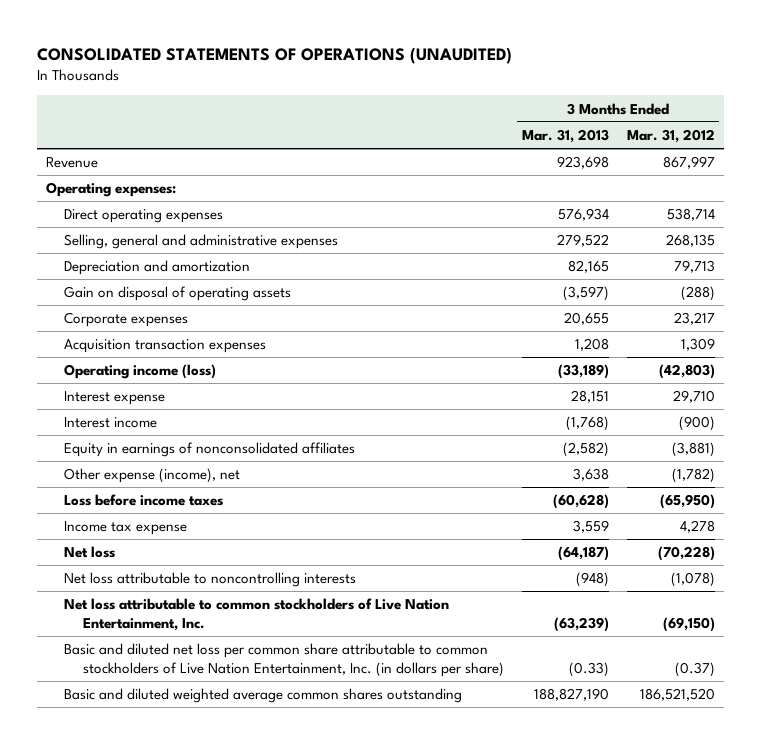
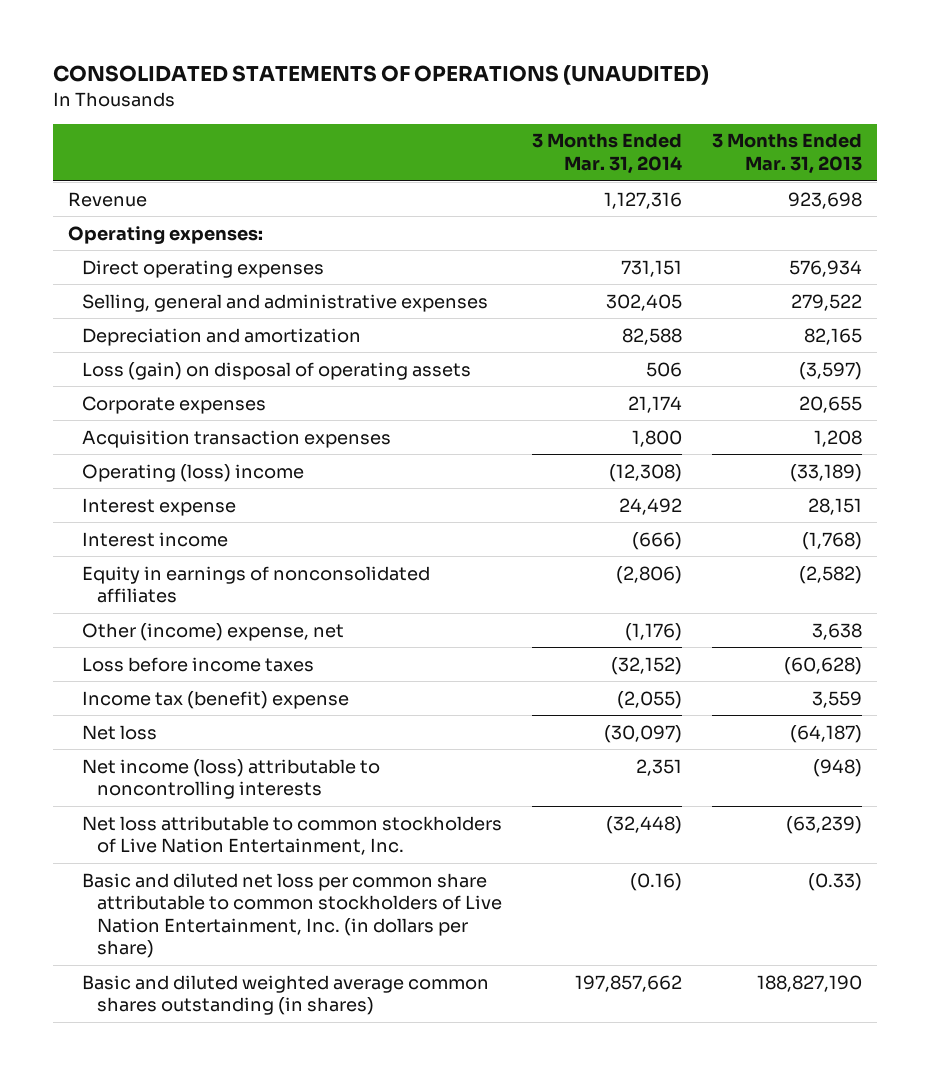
- | 3 Months Ended Mar. 31, 2013 | 3 Months Ended Mar. 31, 2012
+ | 3 Months Ended Mar. 31, 2014 | 3 Months Ended Mar. 31, 2013
- Gain on disposal of operating assets | (3,597) | (288)
+ Loss (gain) on disposal of operating assets | 506 | (3,597)
- Operating income (loss) | (33,189) | (42,803)
+ Operating (loss) income | (12,308) | (33,189)
- Other expense (income), net | 3,638 | (1,782)
+ Other (income) expense, net | (1,176) | 3,638
- Income tax expense | 3,559 | 4,278
+ Income tax (benefit) expense | (2,055) | 3,559
- Net loss attributable to noncontrolling interests | (948) | (1,078)
+ Net income (loss) attributable to noncontrolling interests | 2,351 | (948)
- Basic and diluted weighted average common shares outstanding | 188,827,190 | 186,521,520
+ Basic and diluted weighted average common shares outstanding (in shares) | 197,857,662 | 188,827,190

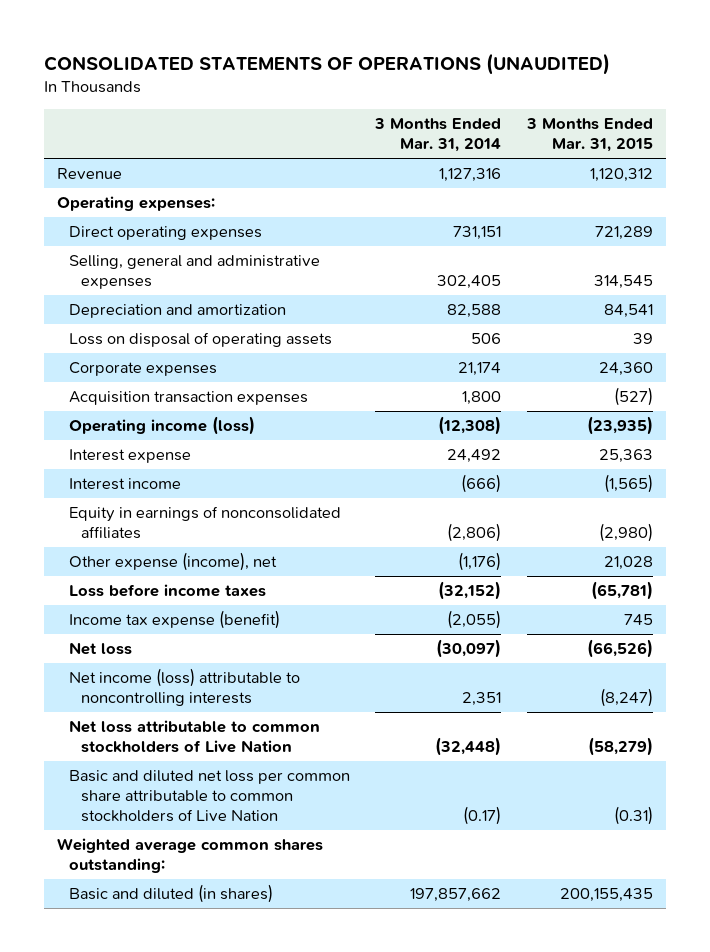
- | 3 Months Ended Mar. 31, 2014 | 3 Months Ended Mar. 31, 2013
+ | 3 Months Ended Mar. 31, 2014 | 3 Months Ended Mar. 31, 2015
- Loss (gain) on disposal of operating assets | 506 | (3,597)
+ Loss on disposal of operating assets | 506 | 39
- Operating (loss) income | (12,308) | (33,189)
+ Operating income (loss) | (12,308) | (23,935)
- Other (income) expense, net | (1,176) | 3,638
+ Other expense (income), net | (1,176) | 21,028
- Income tax (benefit) expense | (2,055) | 3,559
+ Income tax expense (benefit) | (2,055) | 745
- Net loss attributable to common stockholders of Live Nation Entertainment, Inc. | (32,448) | (63,239)
- Basic and diluted net loss per common share attributable to common stockholders of Live Nation Entertainment, Inc. (in dollars per share) | (0.16) | (0.33)
- Basic and diluted weighted average common shares outstanding (in shares) | 197,857,662 | 188,827,190
+ Net loss attributable to common stockholders of Live Nation | (32,448) | (58,279)
+ Basic and diluted net loss per common share attributable to common stockholders of Live Nation | (0.17) | (0.31)
+ Weighted average common shares outstanding:
+ Basic and diluted (in shares) | 197,857,662 | 200,155,435

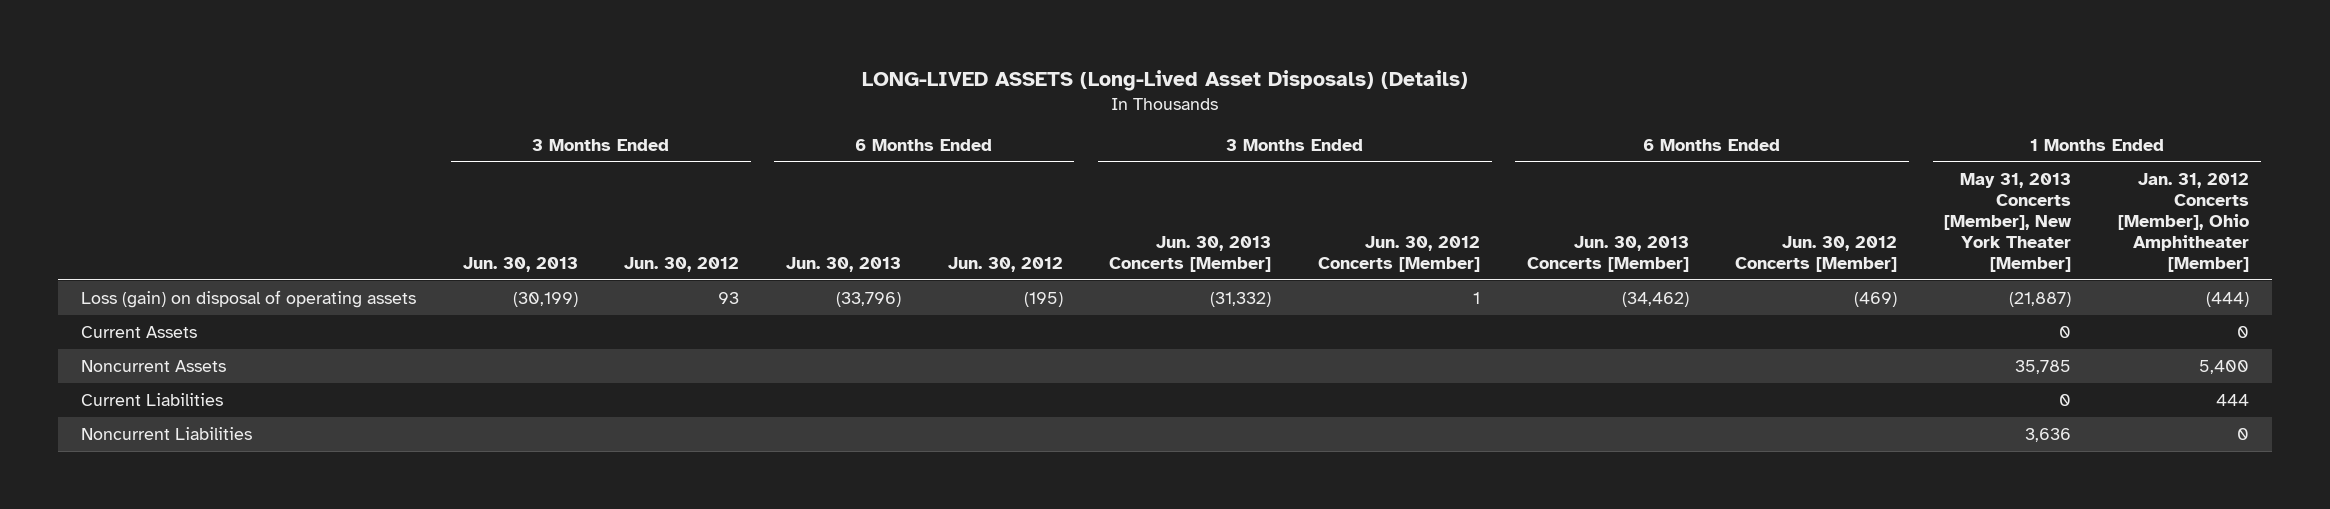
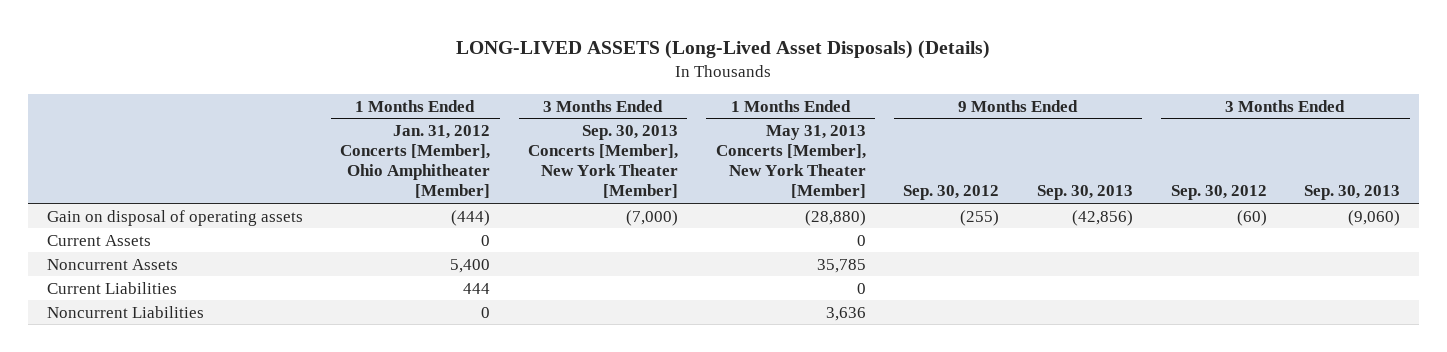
- | 3 Months Ended Jun. 30, 2013 | 3 Months Ended Jun. 30, 2012 | 6 Months Ended Jun. 30, 2013 | 6 Months Ended Jun. 30, 2012 | 3 Months Ended Jun. 30, 2013 Concerts [Member] | 3 Months Ended Jun. 30, 2012 Concerts [Member] | 6 Months Ended Jun. 30, 2013 Concerts [Member] | 6 Months Ended Jun. 30, 2012 Concerts [Member] | 1 Months Ended May 31, 2013 Concerts [Member], New York Theater [Member] | 1 Months Ended Jan. 31, 2012 Concerts [Member], Ohio Amphitheater [Member]
+ | 1 Months Ended Jan. 31, 2012 Concerts [Member], Ohio Amphitheater [Member] | 3 Months Ended Sep. 30, 2013 Concerts [Member], New York Theater [Member] | 1 Months Ended May 31, 2013 Concerts [Member], New York Theater [Member] | 9 Months Ended Sep. 30, 2012 | 9 Months Ended Sep. 30, 2013 | 3 Months Ended Sep. 30, 2012 | 3 Months Ended Sep. 30, 2013
- Loss (gain) on disposal of operating assets | (30,199) | 93 | (33,796) | (195) | (31,332) | 1 | (34,462) | (469) | (21,887) | (444)
+ Gain on disposal of operating assets | (444) | (7,000) | (28,880) | (255) | (42,856) | (60) | (9,060)

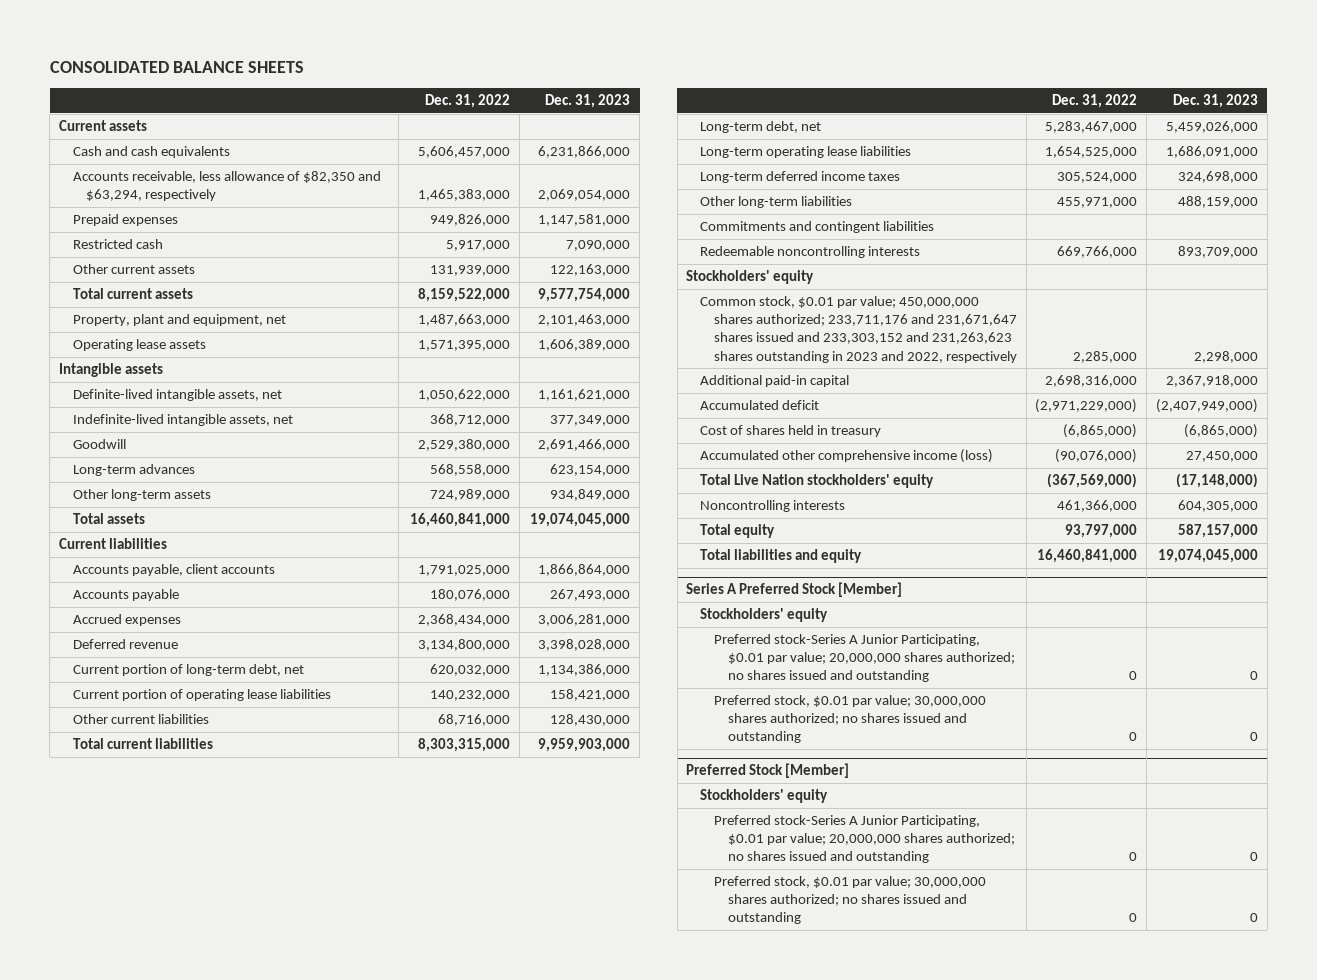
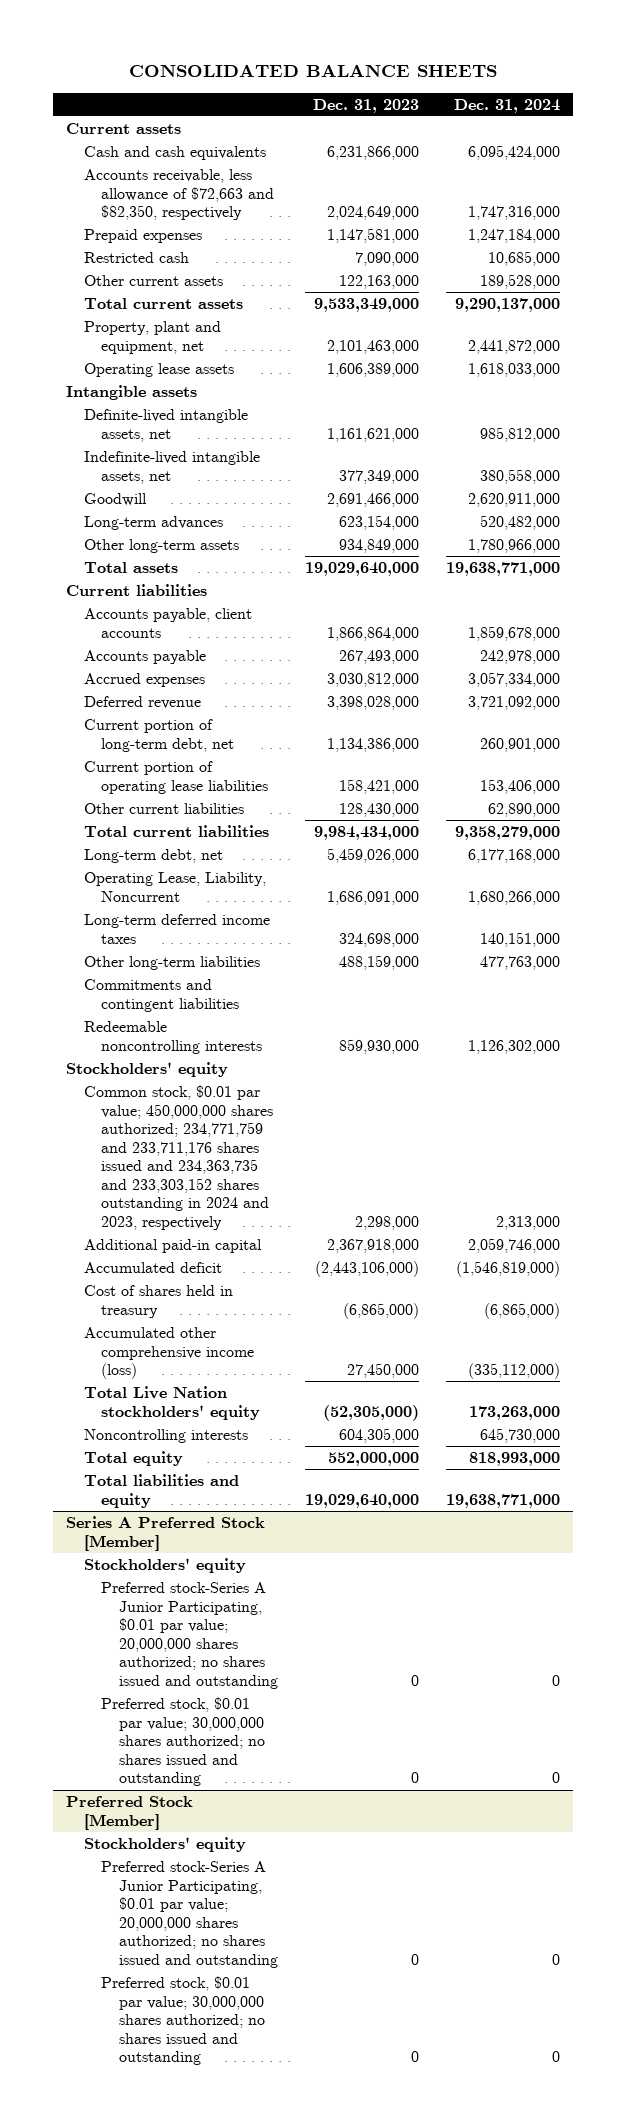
- | Dec. 31, 2022 | Dec. 31, 2023
+ | Dec. 31, 2023 | Dec. 31, 2024
- Accounts receivable, less allowance of $82,350 and $63,294, respectively | 1,465,383,000 | 2,069,054,000
+ Accounts receivable, less allowance of $72,663 and $82,350, respectively | 2,024,649,000 | 1,747,316,000
- Total current assets | 8,159,522,000 | 9,577,754,000
+ Total current assets | 9,533,349,000 | 9,290,137,000
- Total assets | 16,460,841,000 | 19,074,045,000
+ Total assets | 19,029,640,000 | 19,638,771,000
- Accrued expenses | 2,368,434,000 | 3,006,281,000
+ Accrued expenses | 3,030,812,000 | 3,057,334,000
- Total current liabilities | 8,303,315,000 | 9,959,903,000
+ Total current liabilities | 9,984,434,000 | 9,358,279,000
- Long-term operating lease liabilities | 1,654,525,000 | 1,686,091,000
+ Operating Lease, Liability, Noncurrent | 1,686,091,000 | 1,680,266,000
- Redeemable noncontrolling interests | 669,766,000 | 893,709,000
+ Redeemable noncontrolling interests | 859,930,000 | 1,126,302,000
- Common stock, $0.01 par value; 450,000,000 shares authorized; 233,711,176 and 231,671,647 shares issued and 233,303,152 and 231,263,623 shares outstanding in 2023 and 2022, respectively | 2,285,000 | 2,298,000
+ Common stock, $0.01 par value; 450,000,000 shares authorized; 234,771,759 and 233,711,176 shares issued and 234,363,735 and 233,303,152 shares outstanding in 2024 and 2023, respectively | 2,298,000 | 2,313,000
- Accumulated deficit | (2,971,229,000) | (2,407,949,000)
+ Accumulated deficit | (2,443,106,000) | (1,546,819,000)
- Total Live Nation stockholders' equity | (367,569,000) | (17,148,000)
+ Total Live Nation stockholders' equity | (52,305,000) | 173,263,000
- Total equity | 93,797,000 | 587,157,000
- Total liabilities and equity | 16,460,841,000 | 19,074,045,000
+ Total equity | 552,000,000 | 818,993,000
+ Total liabilities and equity | 19,029,640,000 | 19,638,771,000

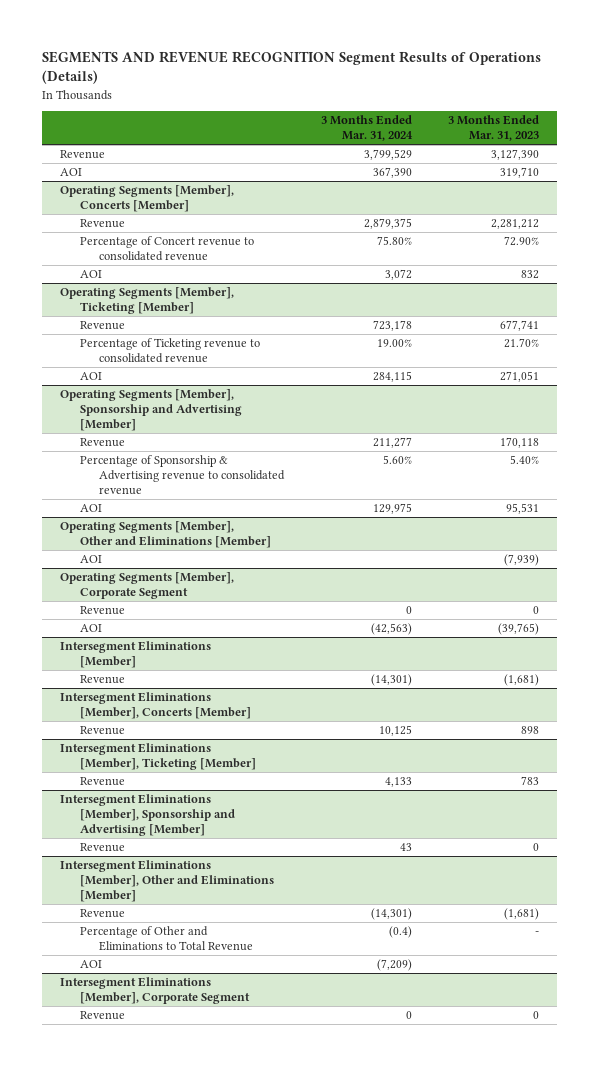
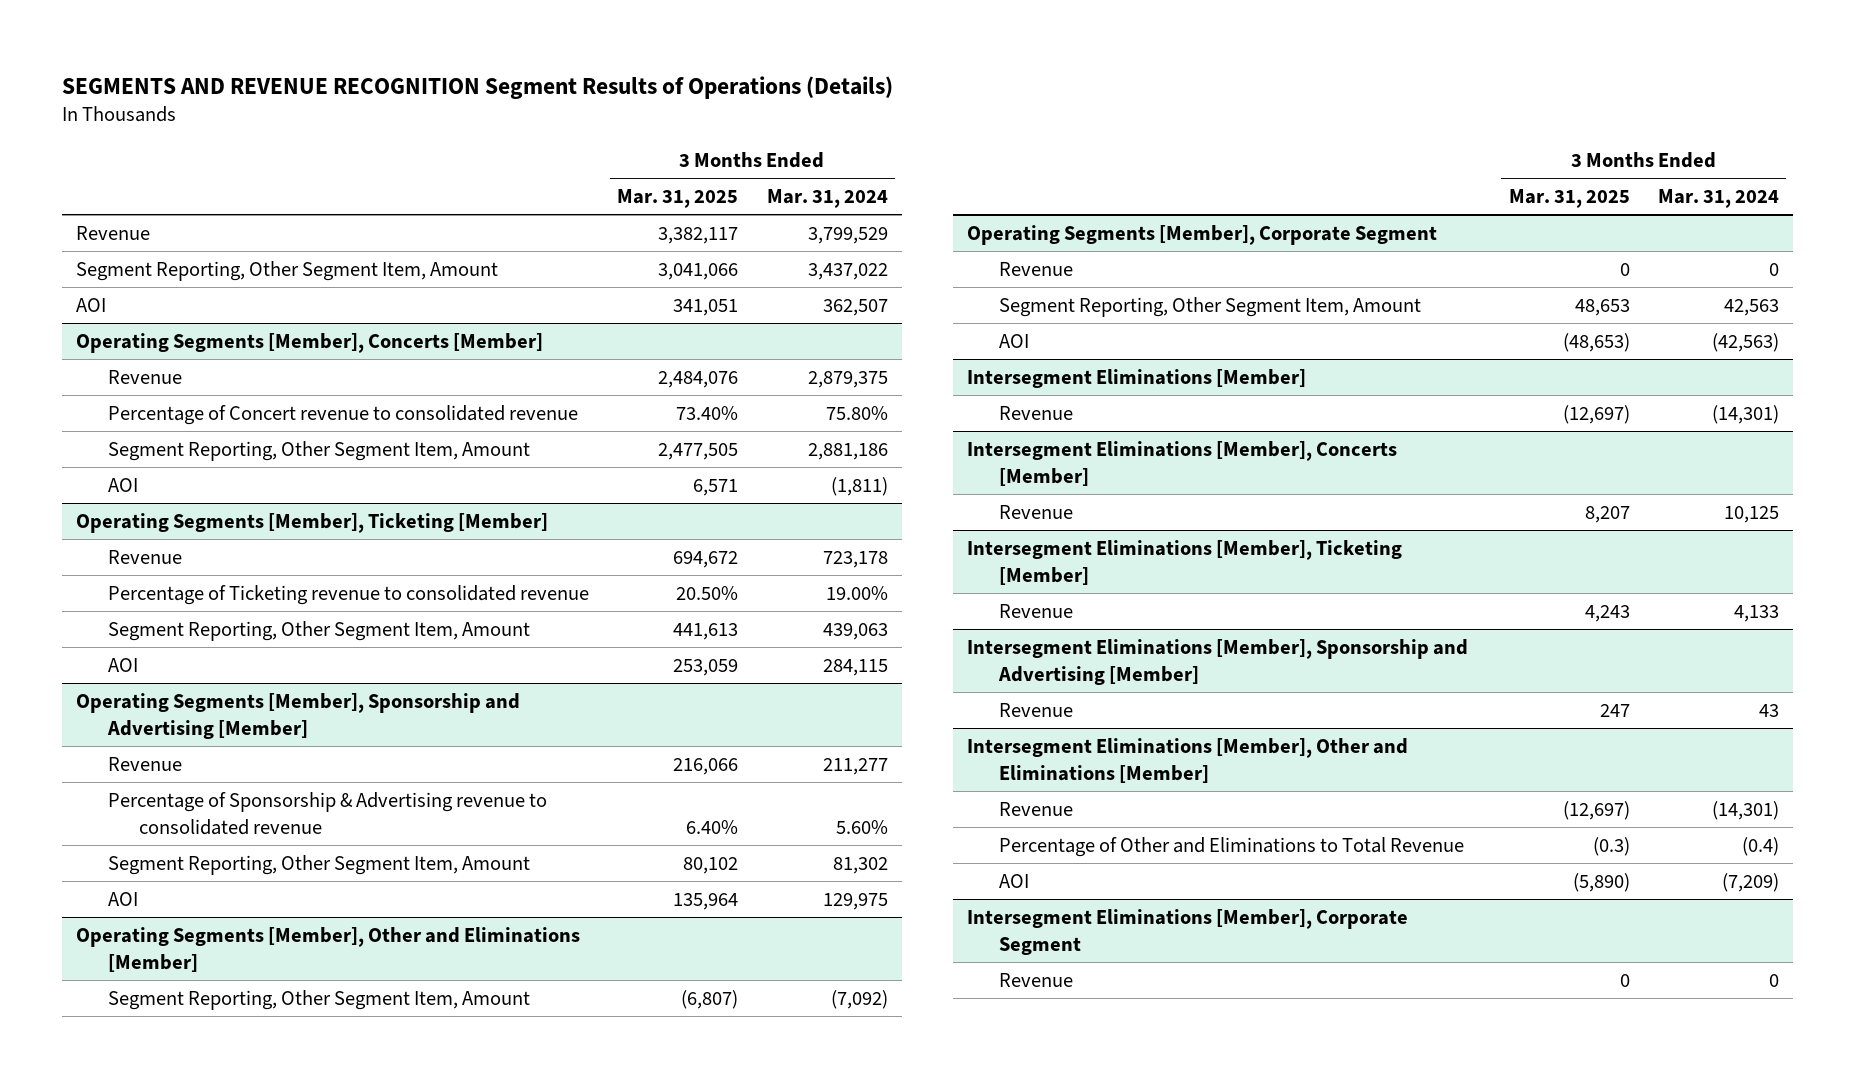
- | 3 Months Ended Mar. 31, 2024 | 3 Months Ended Mar. 31, 2023
+ | 3 Months Ended Mar. 31, 2025 | 3 Months Ended Mar. 31, 2024
- AOI | 367,390 | 319,710
+ Segment Reporting, Other Segment Item, Amount | 3,041,066 | 3,437,022
+ AOI | 341,051 | 362,507
@ Operating Segments [Member], Concerts [Member]
- AOI | 3,072 | 832
+ Segment Reporting, Other Segment Item, Amount | 2,477,505 | 2,881,186
+ AOI | 6,571 | (1,811)
@ Operating Segments [Member], Ticketing [Member]
+ Segment Reporting, Other Segment Item, Amount | 441,613 | 439,063
@ Operating Segments [Member], Sponsorship and Advertising [Member]
+ Segment Reporting, Other Segment Item, Amount | 80,102 | 81,302
@ Operating Segments [Member], Other and Eliminations [Member]
- AOI | | (7,939)
+ Segment Reporting, Other Segment Item, Amount | (6,807) | (7,092)
@ Operating Segments [Member], Corporate Segment
+ Segment Reporting, Other Segment Item, Amount | 48,653 | 42,563

